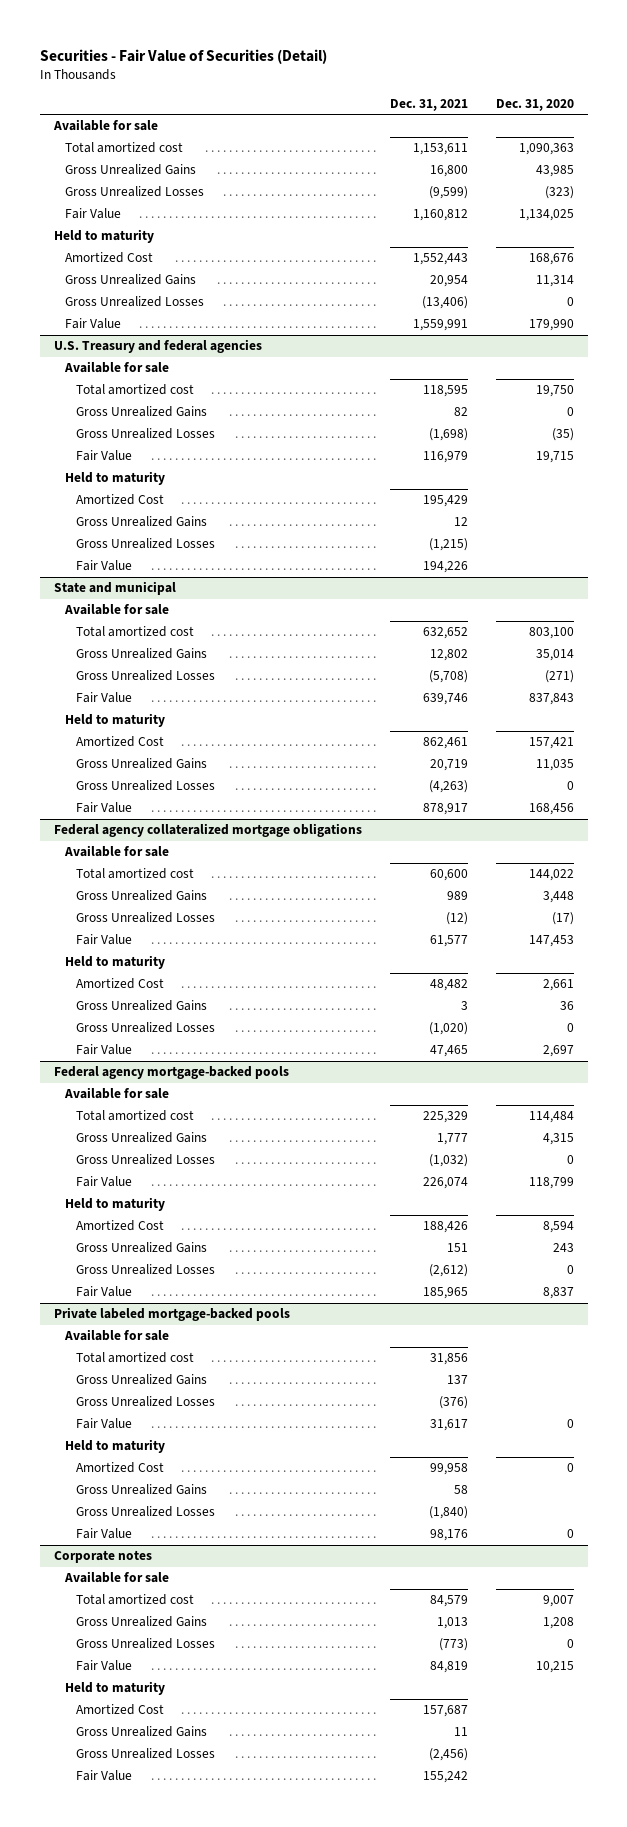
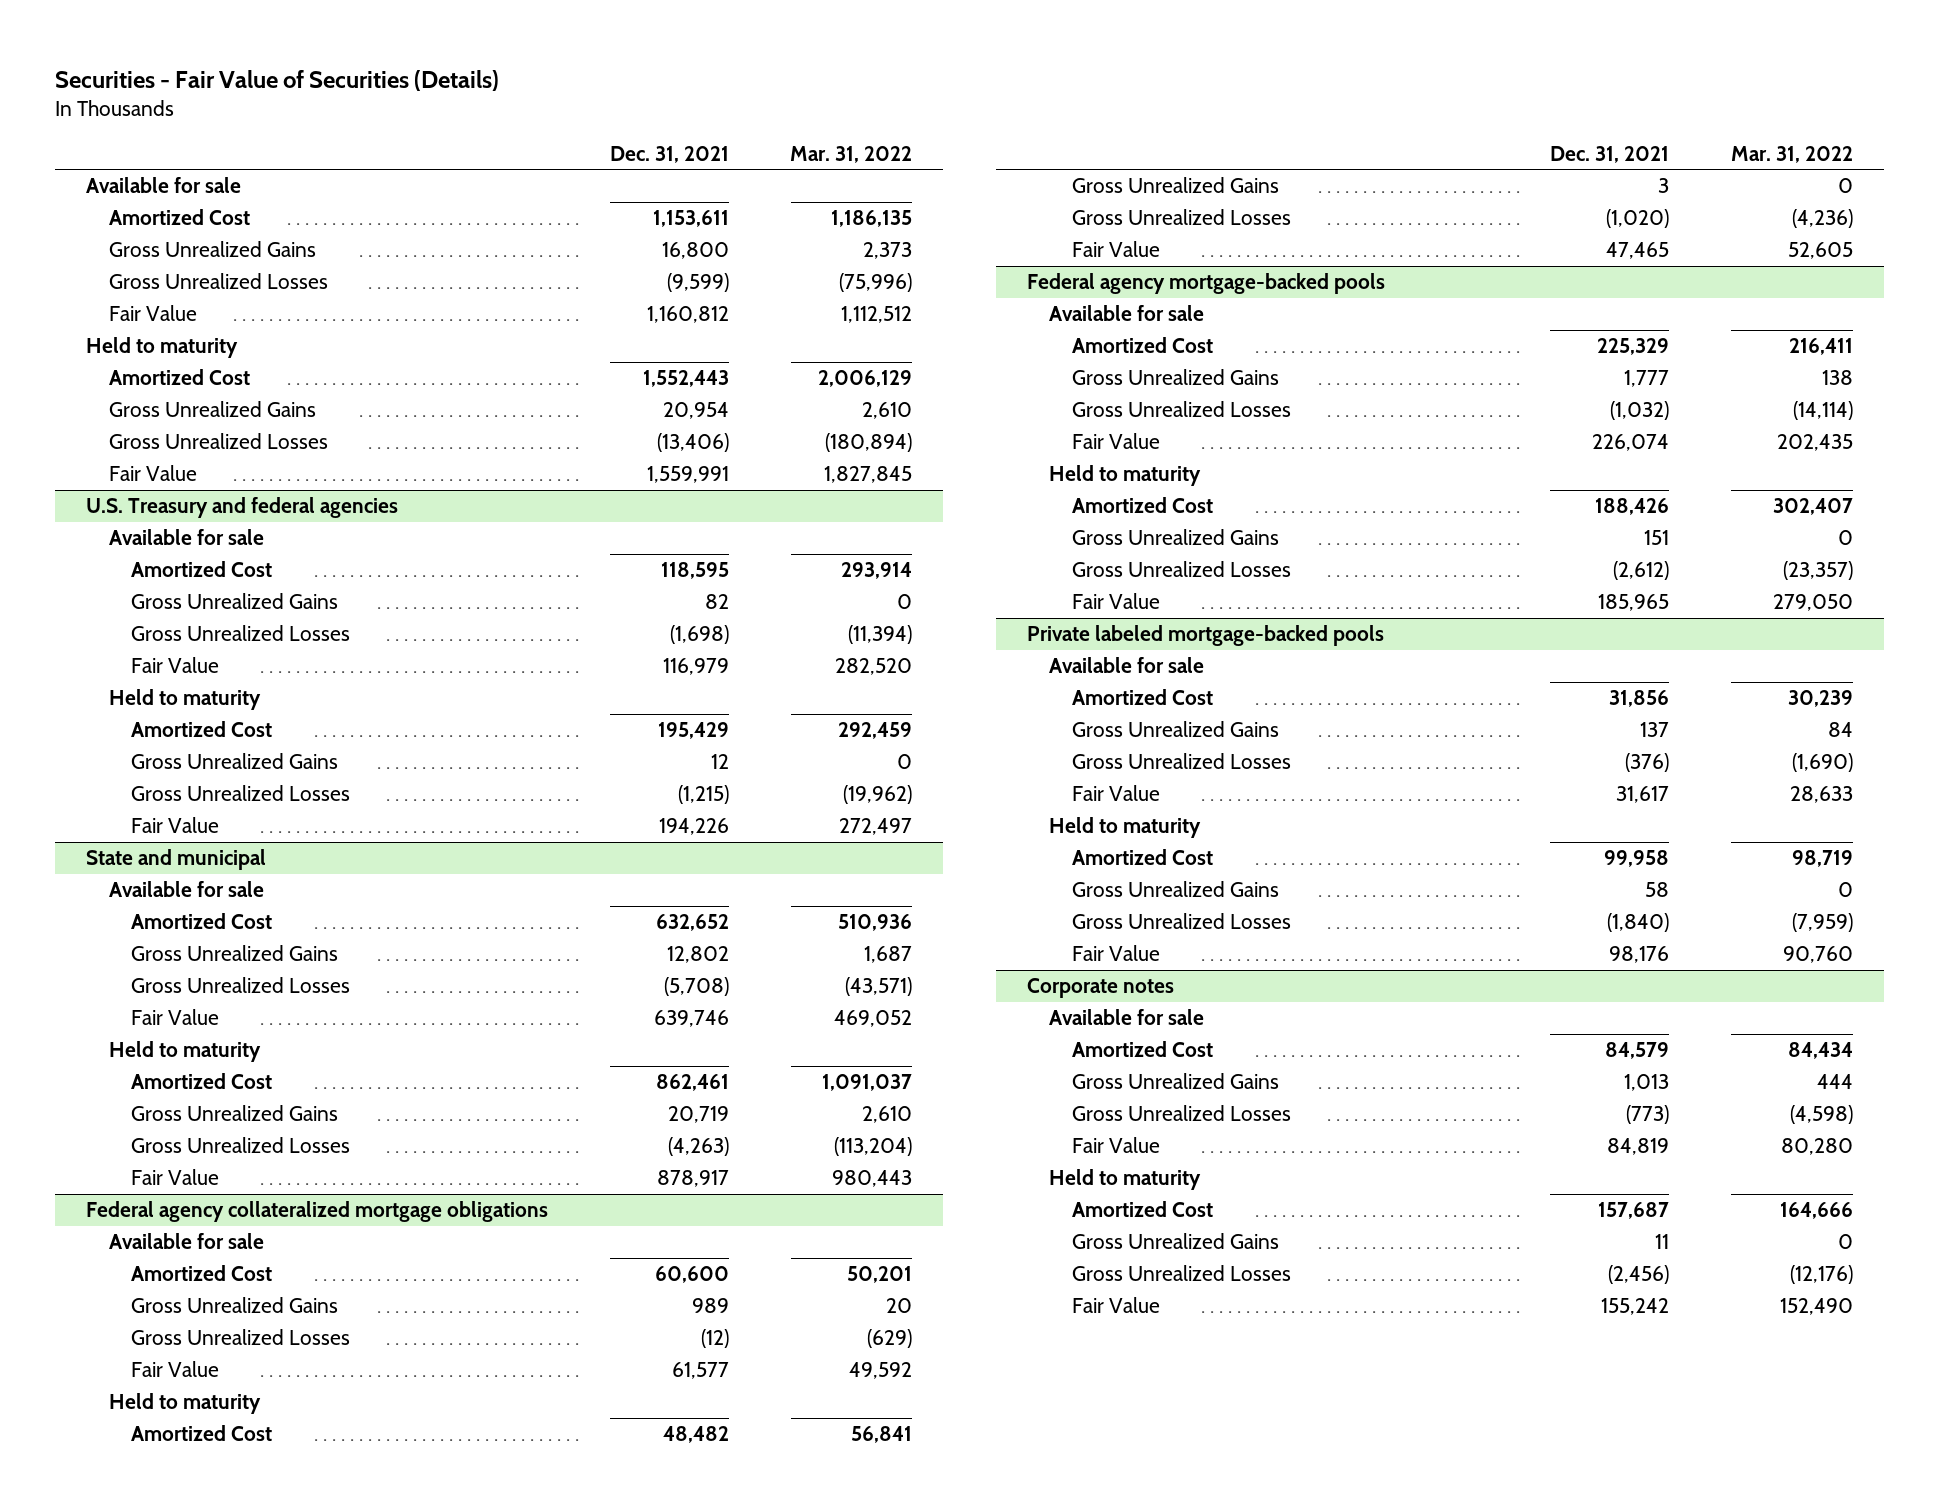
- Securities - Fair Value of Securities (Detail)
+ Securities - Fair Value of Securities (Details)
- | Dec. 31, 2021 | Dec. 31, 2020
+ | Dec. 31, 2021 | Mar. 31, 2022
- Total amortized cost | 1,153,611 | 1,090,363
+ Amortized Cost | 1,153,611 | 1,186,135
@ U.S. Treasury and federal agencies
- Total amortized cost | 118,595 | 19,750
+ Amortized Cost | 118,595 | 293,914
@ State and municipal
- Total amortized cost | 632,652 | 803,100
+ Amortized Cost | 632,652 | 510,936
@ Federal agency collateralized mortgage obligations
- Total amortized cost | 60,600 | 144,022
+ Amortized Cost | 60,600 | 50,201
@ Federal agency mortgage-backed pools
- Total amortized cost | 225,329 | 114,484
+ Amortized Cost | 225,329 | 216,411
@ Private labeled mortgage-backed pools
- Total amortized cost | 31,856 |
+ Amortized Cost | 31,856 | 30,239
@ Corporate notes
- Total amortized cost | 84,579 | 9,007
+ Amortized Cost | 84,579 | 84,434

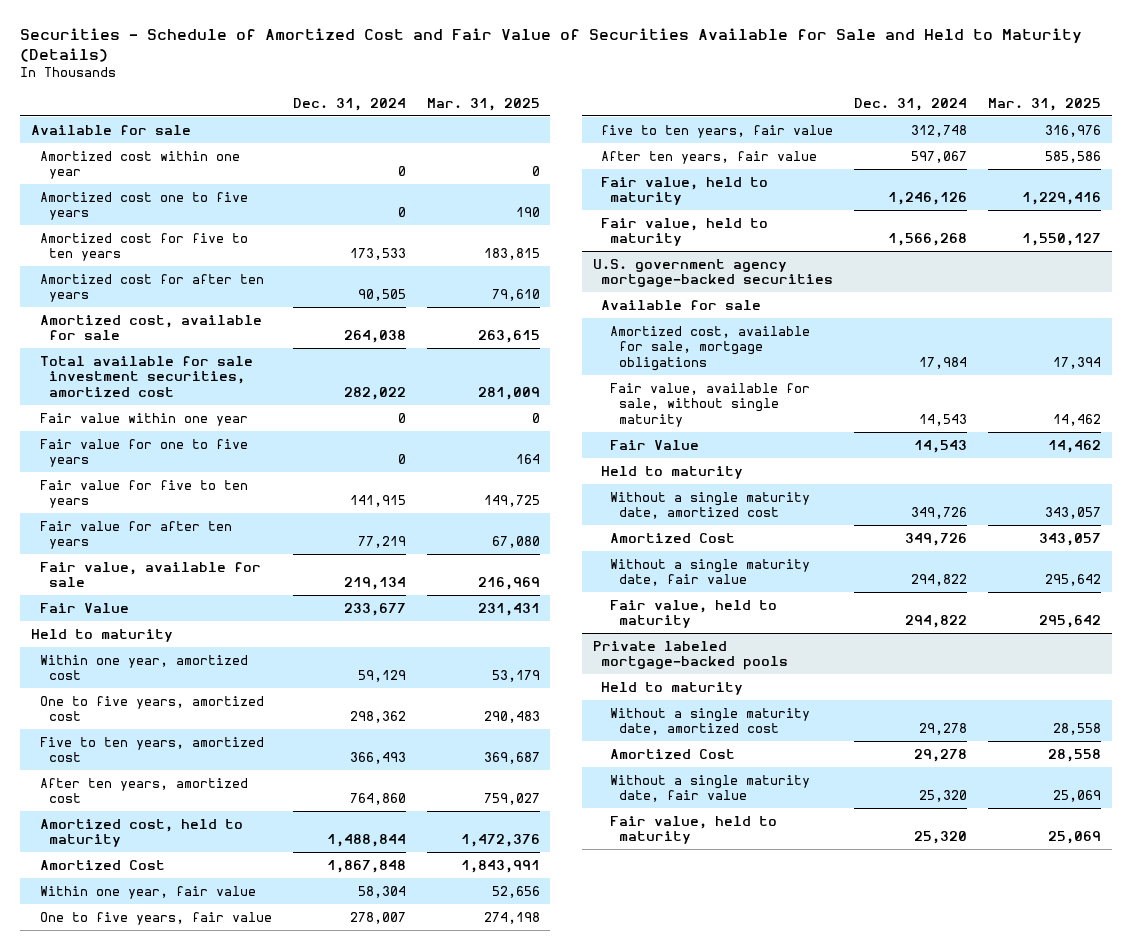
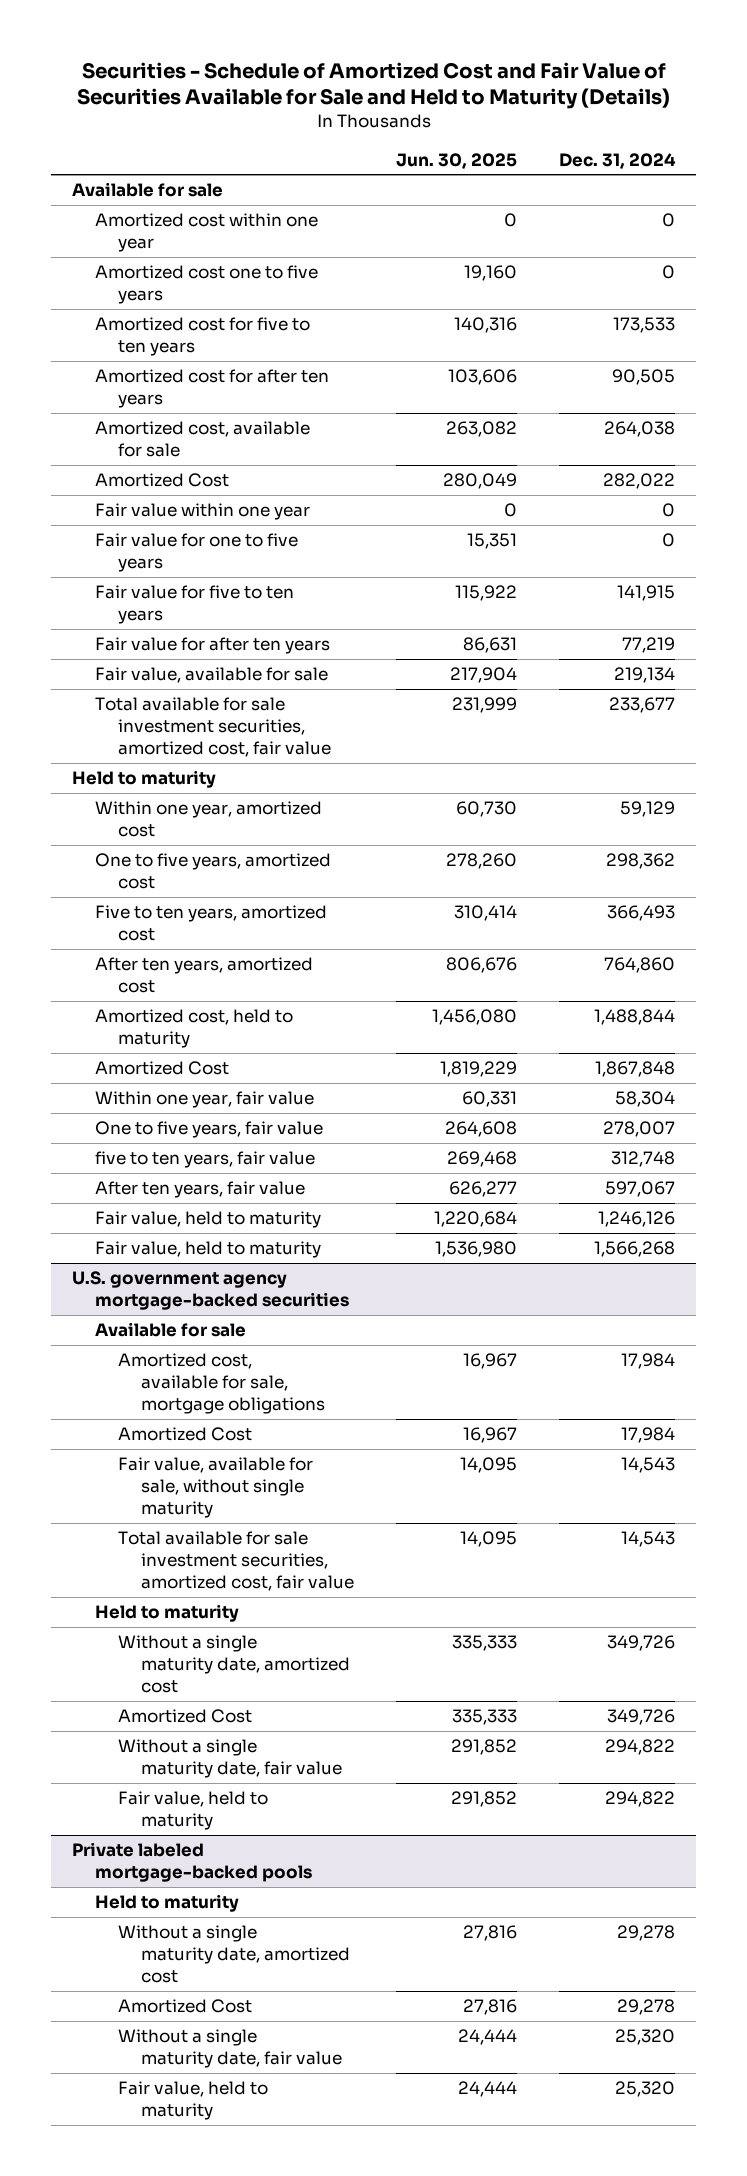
- | Dec. 31, 2024 | Mar. 31, 2025
+ | Jun. 30, 2025 | Dec. 31, 2024
- Total available for sale investment securities, amortized cost | 282,022 | 281,009
+ Amortized Cost | 280,049 | 282,022
- Fair Value | 233,677 | 231,431
+ Total available for sale investment securities, amortized cost, fair value | 231,999 | 233,677
@ U.S. government agency mortgage-backed securities
+ Amortized Cost | 16,967 | 17,984
- Fair Value | 14,543 | 14,462
+ Total available for sale investment securities, amortized cost, fair value | 14,095 | 14,543

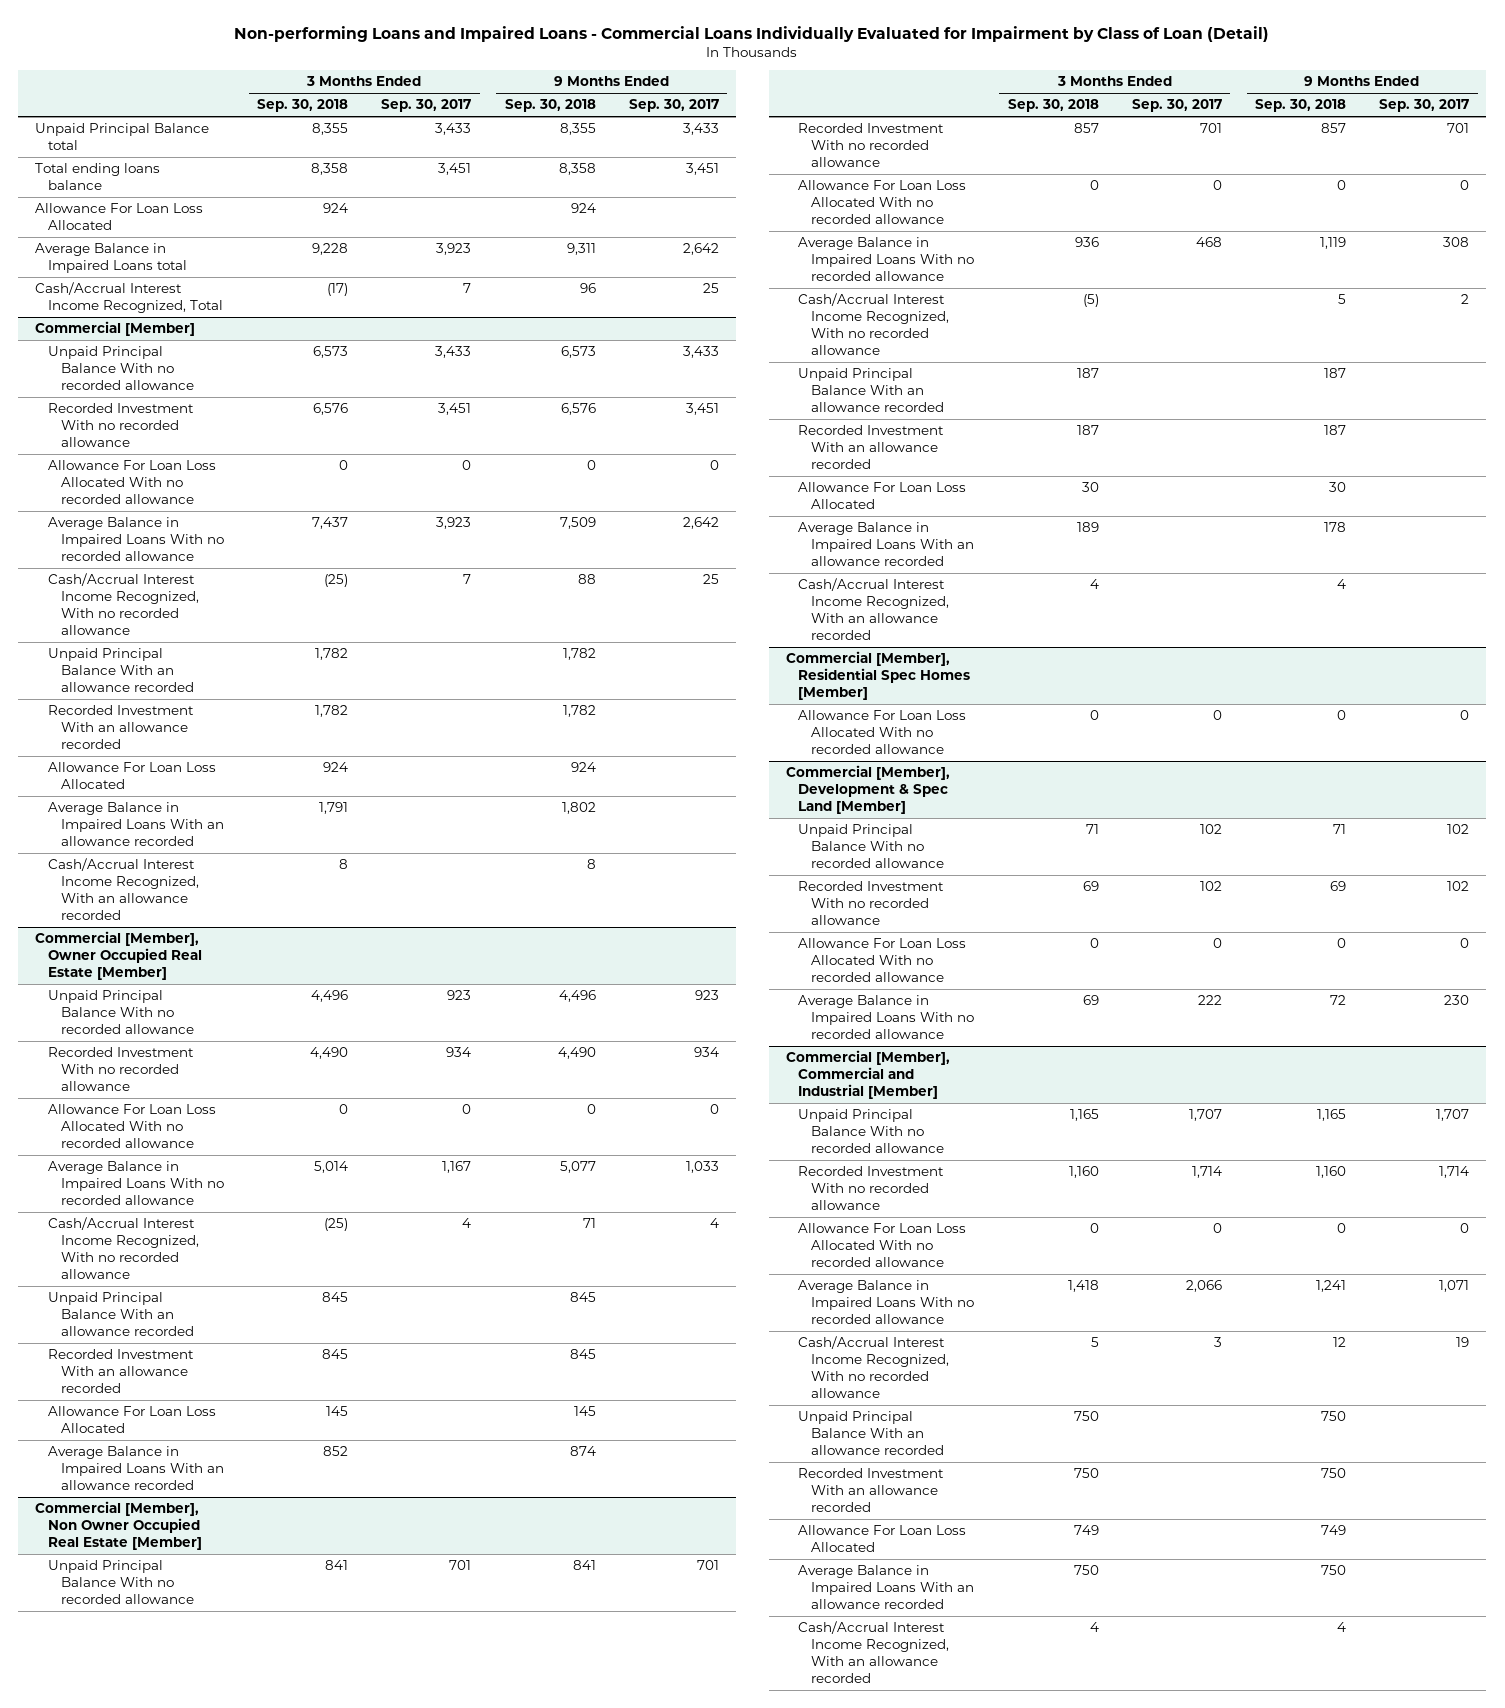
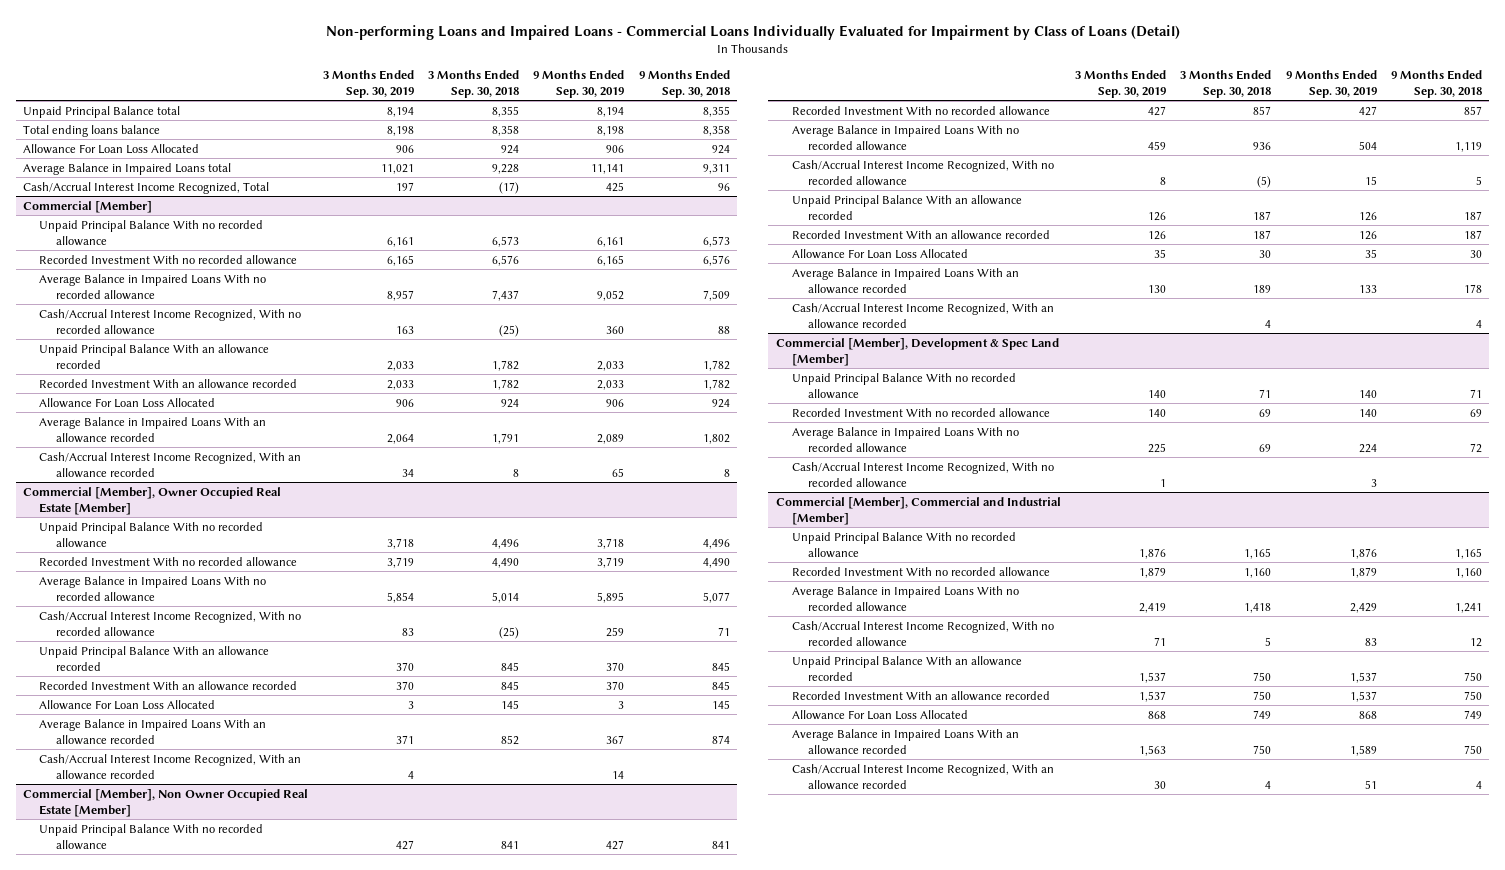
- Non-performing Loans and Impaired Loans - Commercial Loans Individually Evaluated for Impairment by Class of Loan (Detail)
+ Non-performing Loans and Impaired Loans - Commercial Loans Individually Evaluated for Impairment by Class of Loans (Detail)
- | 3 Months Ended Sep. 30, 2018 | 3 Months Ended Sep. 30, 2017 | 9 Months Ended Sep. 30, 2018 | 9 Months Ended Sep. 30, 2017
+ | 3 Months Ended Sep. 30, 2019 | 3 Months Ended Sep. 30, 2018 | 9 Months Ended Sep. 30, 2019 | 9 Months Ended Sep. 30, 2018
@ Commercial [Member]
- Allowance For Loan Loss Allocated With no recorded allowance | 0 | 0 | 0 | 0
@ Commercial [Member], Owner Occupied Real Estate [Member]
- Allowance For Loan Loss Allocated With no recorded allowance | 0 | 0 | 0 | 0
+ Cash/Accrual Interest Income Recognized, With an allowance recorded | 4 | | 14 |
@ Commercial [Member], Non Owner Occupied Real Estate [Member]
- Allowance For Loan Loss Allocated With no recorded allowance | 0 | 0 | 0 | 0
- Commercial [Member], Residential Spec Homes [Member]
- Allowance For Loan Loss Allocated With no recorded allowance | 0 | 0 | 0 | 0
@ Commercial [Member], Development & Spec Land [Member]
- Allowance For Loan Loss Allocated With no recorded allowance | 0 | 0 | 0 | 0
+ Cash/Accrual Interest Income Recognized, With no recorded allowance | 1 | | 3 |
@ Commercial [Member], Commercial and Industrial [Member]
- Allowance For Loan Loss Allocated With no recorded allowance | 0 | 0 | 0 | 0

